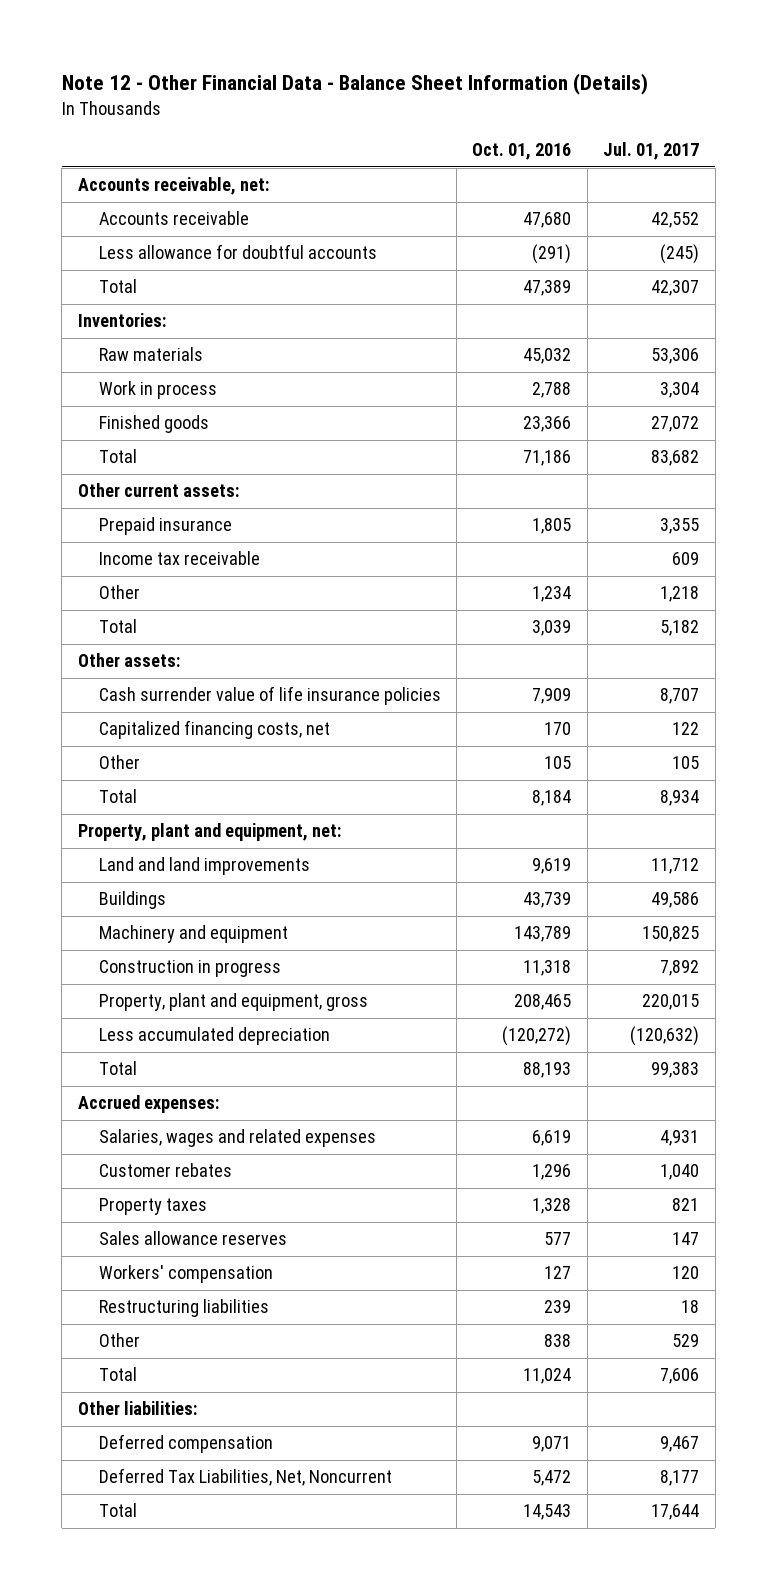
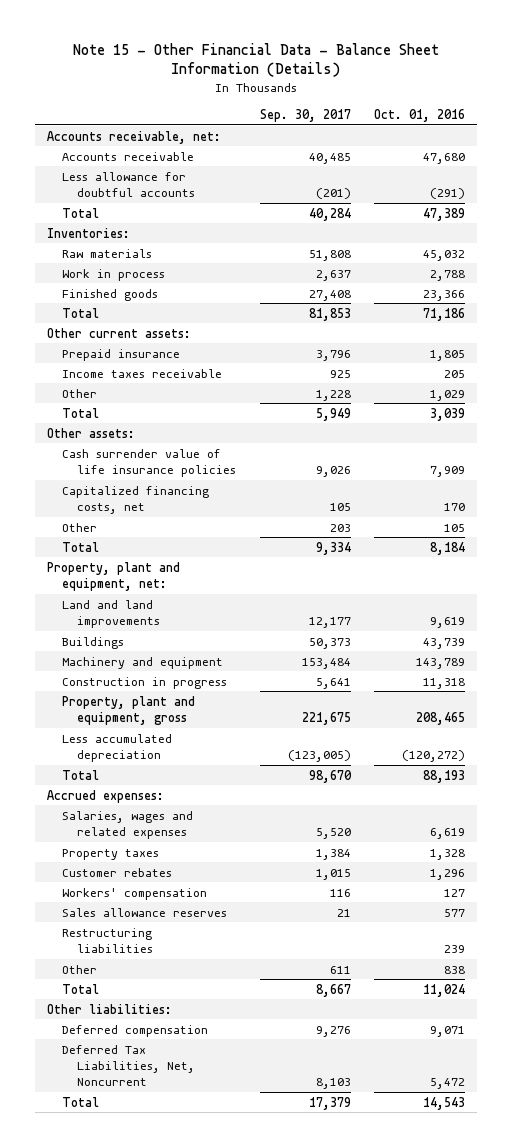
- Note 12 - Other Financial Data - Balance Sheet Information (Details)
+ Note 15 - Other Financial Data - Balance Sheet Information (Details)
- | Oct. 01, 2016 | Jul. 01, 2017
+ | Sep. 30, 2017 | Oct. 01, 2016
- Income tax receivable | | 609
- Other | 1,234 | 1,218
+ Income taxes receivable | 925 | 205
+ Other | 1,228 | 1,029
moved down: Customer rebates | 1,015 | 1,296
moved down: Sales allowance reserves | 21 | 577

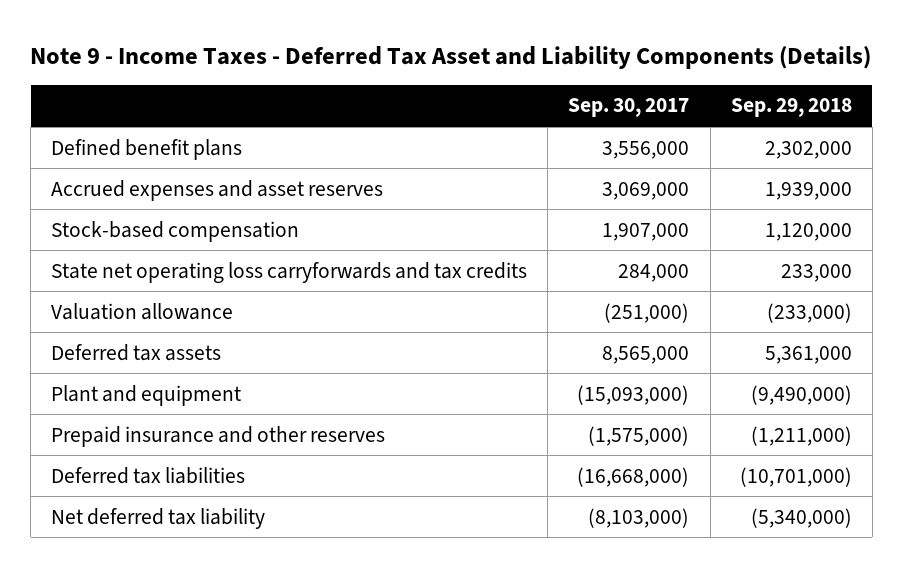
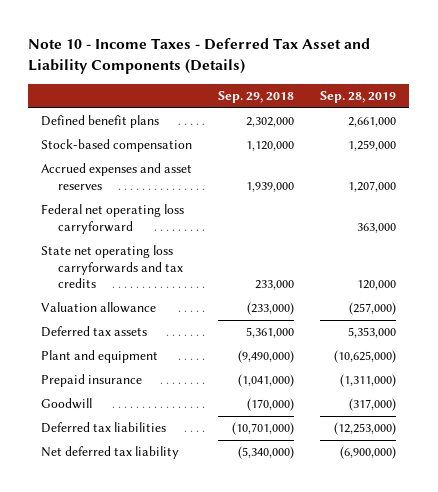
- Note 9 - Income Taxes - Deferred Tax Asset and Liability Components (Details)
+ Note 10 - Income Taxes - Deferred Tax Asset and Liability Components (Details)
- | Sep. 30, 2017 | Sep. 29, 2018
+ | Sep. 29, 2018 | Sep. 28, 2019
moved down: Accrued expenses and asset reserves | 1,939,000 | 1,207,000
+ Federal net operating loss carryforward | | 363,000
- Prepaid insurance and other reserves | (1,575,000) | (1,211,000)
+ Prepaid insurance | (1,041,000) | (1,311,000)
+ Goodwill | (170,000) | (317,000)

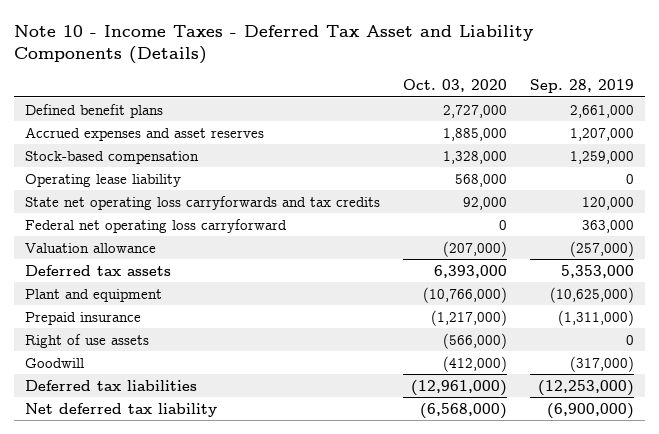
- | Sep. 29, 2018 | Sep. 28, 2019
+ | Oct. 03, 2020 | Sep. 28, 2019
moved down: Stock-based compensation | 1,328,000 | 1,259,000
+ Operating lease liability | 568,000 | 0
moved down: Federal net operating loss carryforward | 0 | 363,000
+ Right of use assets | (566,000) | 0

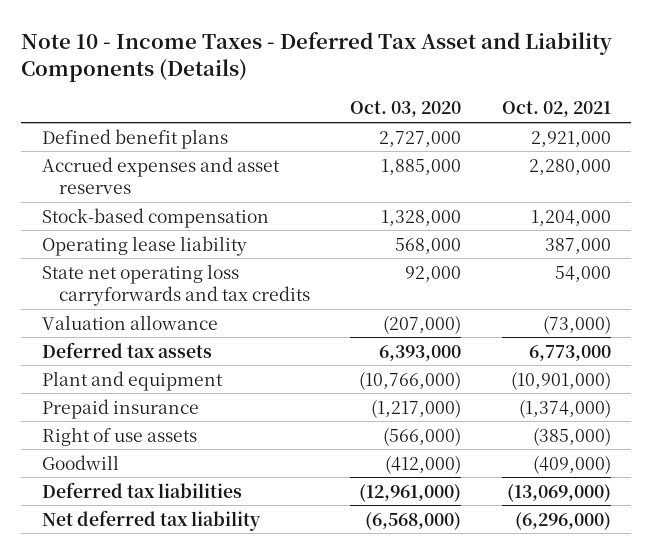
- | Oct. 03, 2020 | Sep. 28, 2019
+ | Oct. 03, 2020 | Oct. 02, 2021
- Federal net operating loss carryforward | 0 | 363,000

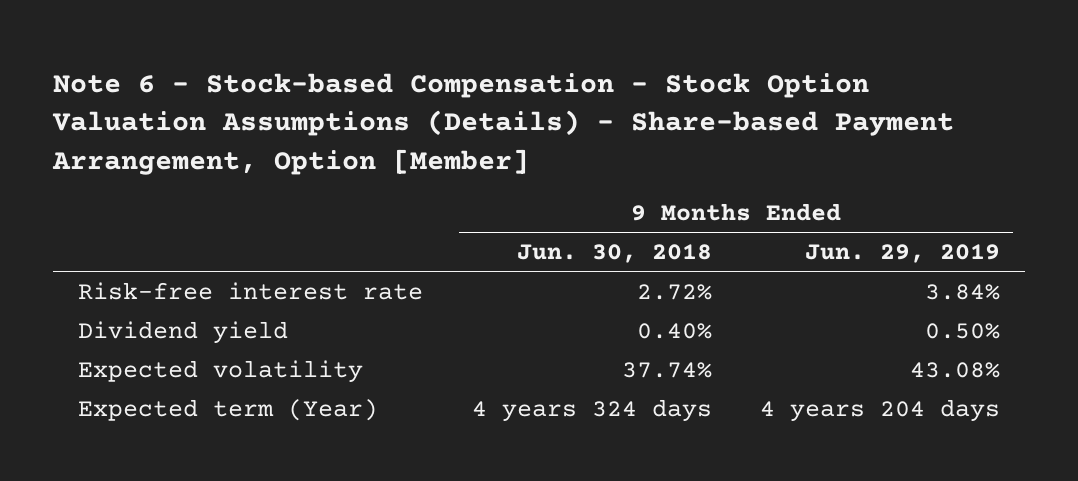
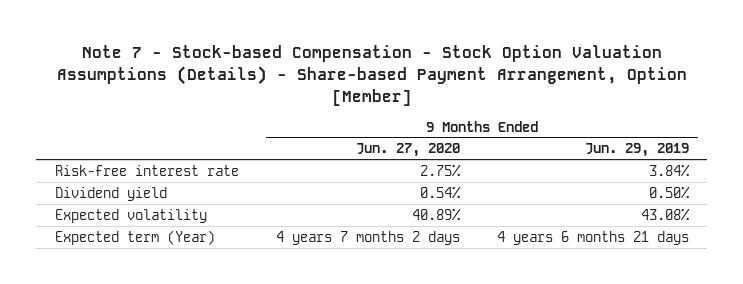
- Note 6 - Stock-based Compensation - Stock Option Valuation Assumptions (Details) - Share-based Payment Arrangement, Option [Member]
+ Note 7 - Stock-based Compensation - Stock Option Valuation Assumptions (Details) - Share-based Payment Arrangement, Option [Member]
- | 9 Months Ended Jun. 30, 2018 | 9 Months Ended Jun. 29, 2019
+ | 9 Months Ended Jun. 27, 2020 | 9 Months Ended Jun. 29, 2019
- Expected term (Year) | 4 years 324 days | 4 years 204 days
+ Expected term (Year) | 4 years 7 months 2 days | 4 years 6 months 21 days

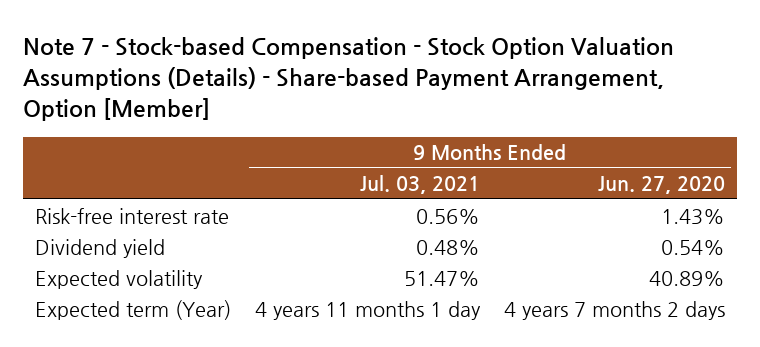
- | 9 Months Ended Jun. 27, 2020 | 9 Months Ended Jun. 29, 2019
+ | 9 Months Ended Jul. 03, 2021 | 9 Months Ended Jun. 27, 2020
- Risk-free interest rate | 2.75% | 3.84%
+ Risk-free interest rate | 0.56% | 1.43%

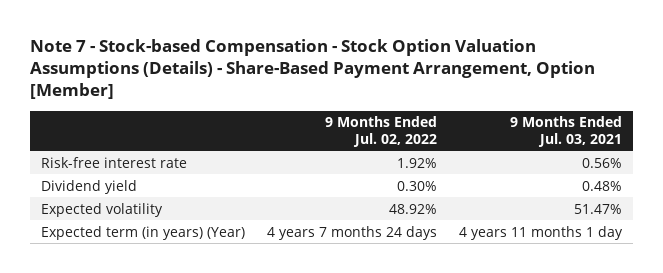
- Note 7 - Stock-based Compensation - Stock Option Valuation Assumptions (Details) - Share-based Payment Arrangement, Option [Member]
+ Note 7 - Stock-based Compensation - Stock Option Valuation Assumptions (Details) - Share-Based Payment Arrangement, Option [Member]
- | 9 Months Ended Jul. 03, 2021 | 9 Months Ended Jun. 27, 2020
+ | 9 Months Ended Jul. 02, 2022 | 9 Months Ended Jul. 03, 2021
- Expected term (Year) | 4 years 11 months 1 day | 4 years 7 months 2 days
+ Expected term (in years) (Year) | 4 years 7 months 24 days | 4 years 11 months 1 day

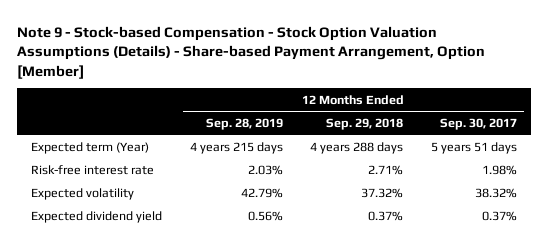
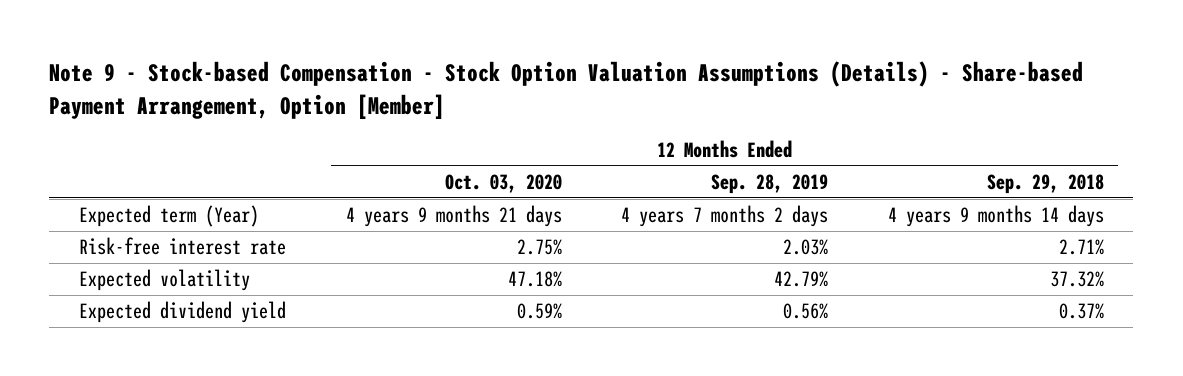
- | 12 Months Ended Sep. 28, 2019 | 12 Months Ended Sep. 29, 2018 | 12 Months Ended Sep. 30, 2017
+ | 12 Months Ended Oct. 03, 2020 | 12 Months Ended Sep. 28, 2019 | 12 Months Ended Sep. 29, 2018
- Expected term (Year) | 4 years 215 days | 4 years 288 days | 5 years 51 days
+ Expected term (Year) | 4 years 9 months 21 days | 4 years 7 months 2 days | 4 years 9 months 14 days

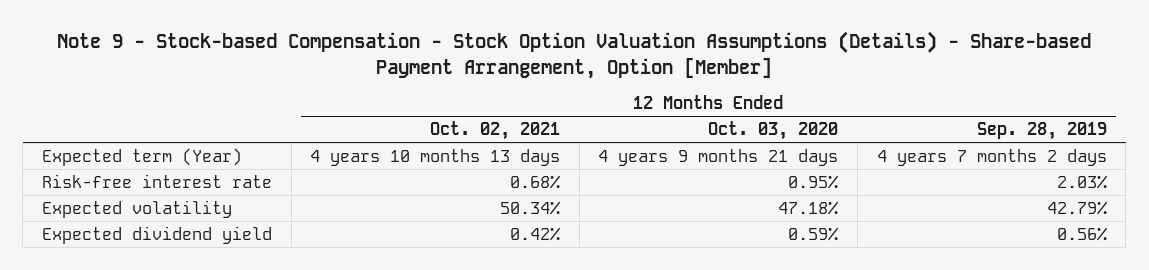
- | 12 Months Ended Oct. 03, 2020 | 12 Months Ended Sep. 28, 2019 | 12 Months Ended Sep. 29, 2018
+ | 12 Months Ended Oct. 02, 2021 | 12 Months Ended Oct. 03, 2020 | 12 Months Ended Sep. 28, 2019
- Risk-free interest rate | 2.75% | 2.03% | 2.71%
+ Risk-free interest rate | 0.68% | 0.95% | 2.03%

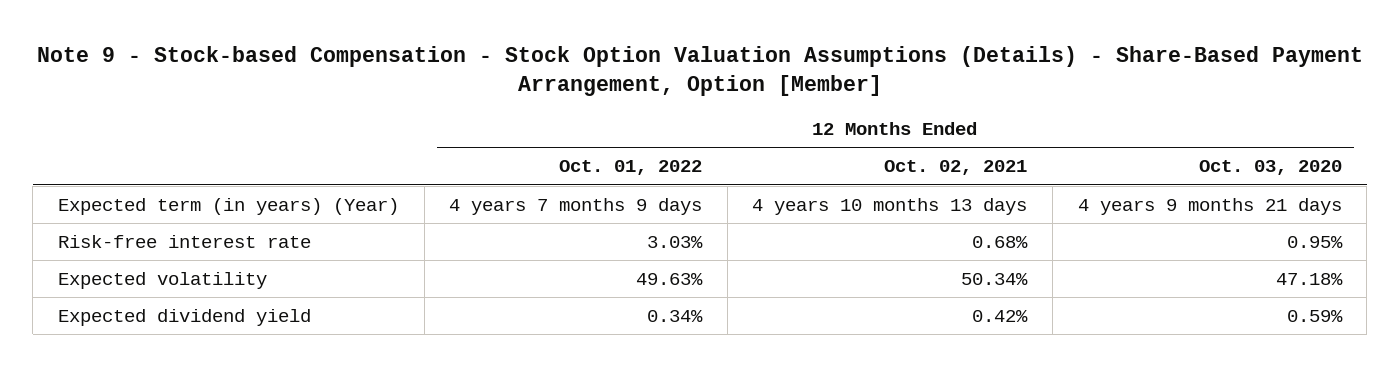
- Note 9 - Stock-based Compensation - Stock Option Valuation Assumptions (Details) - Share-based Payment Arrangement, Option [Member]
+ Note 9 - Stock-based Compensation - Stock Option Valuation Assumptions (Details) - Share-Based Payment Arrangement, Option [Member]
- | 12 Months Ended Oct. 02, 2021 | 12 Months Ended Oct. 03, 2020 | 12 Months Ended Sep. 28, 2019
+ | 12 Months Ended Oct. 01, 2022 | 12 Months Ended Oct. 02, 2021 | 12 Months Ended Oct. 03, 2020
- Expected term (Year) | 4 years 10 months 13 days | 4 years 9 months 21 days | 4 years 7 months 2 days
+ Expected term (in years) (Year) | 4 years 7 months 9 days | 4 years 10 months 13 days | 4 years 9 months 21 days

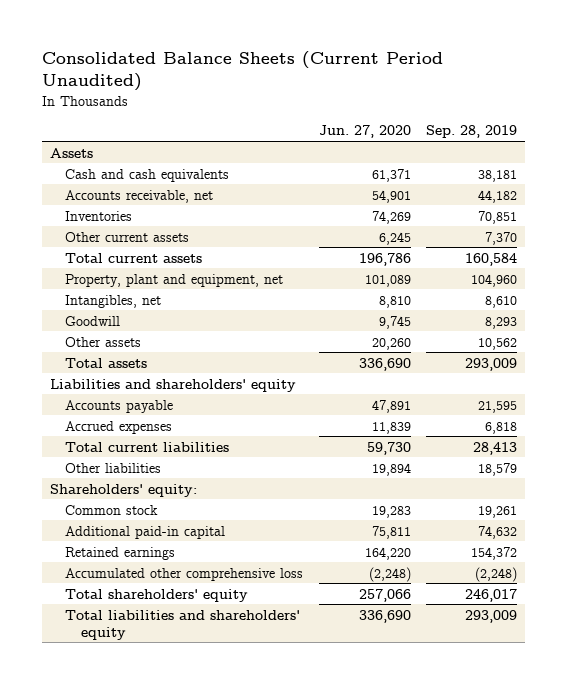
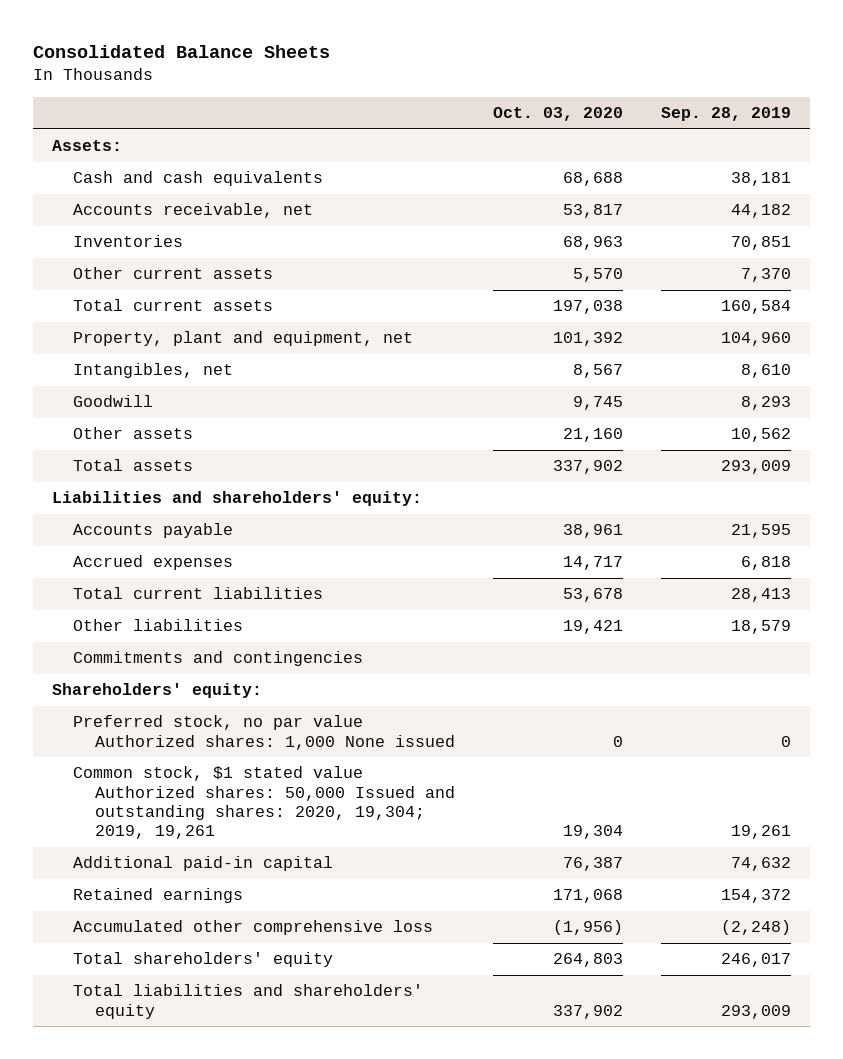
- Consolidated Balance Sheets (Current Period Unaudited)
+ Consolidated Balance Sheets
- | Jun. 27, 2020 | Sep. 28, 2019
+ | Oct. 03, 2020 | Sep. 28, 2019
- Assets
+ Assets:
- Liabilities and shareholders' equity
+ Liabilities and shareholders' equity:
+ Commitments and contingencies
- Common stock | 19,283 | 19,261
+ Preferred stock, no par value Authorized shares: 1,000 None issued | 0 | 0
+ Common stock, $1 stated value Authorized shares: 50,000 Issued and outstanding shares: 2020, 19,304; 2019, 19,261 | 19,304 | 19,261

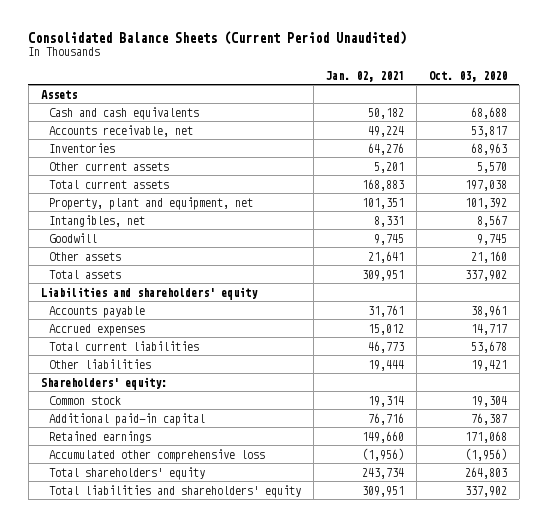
- Consolidated Balance Sheets
+ Consolidated Balance Sheets (Current Period Unaudited)
- | Oct. 03, 2020 | Sep. 28, 2019
+ | Jan. 02, 2021 | Oct. 03, 2020
- Assets:
+ Assets
- Liabilities and shareholders' equity:
+ Liabilities and shareholders' equity
- Commitments and contingencies
- Preferred stock, no par value Authorized shares: 1,000 None issued | 0 | 0
- Common stock, $1 stated value Authorized shares: 50,000 Issued and outstanding shares: 2020, 19,304; 2019, 19,261 | 19,304 | 19,261
+ Common stock | 19,314 | 19,304

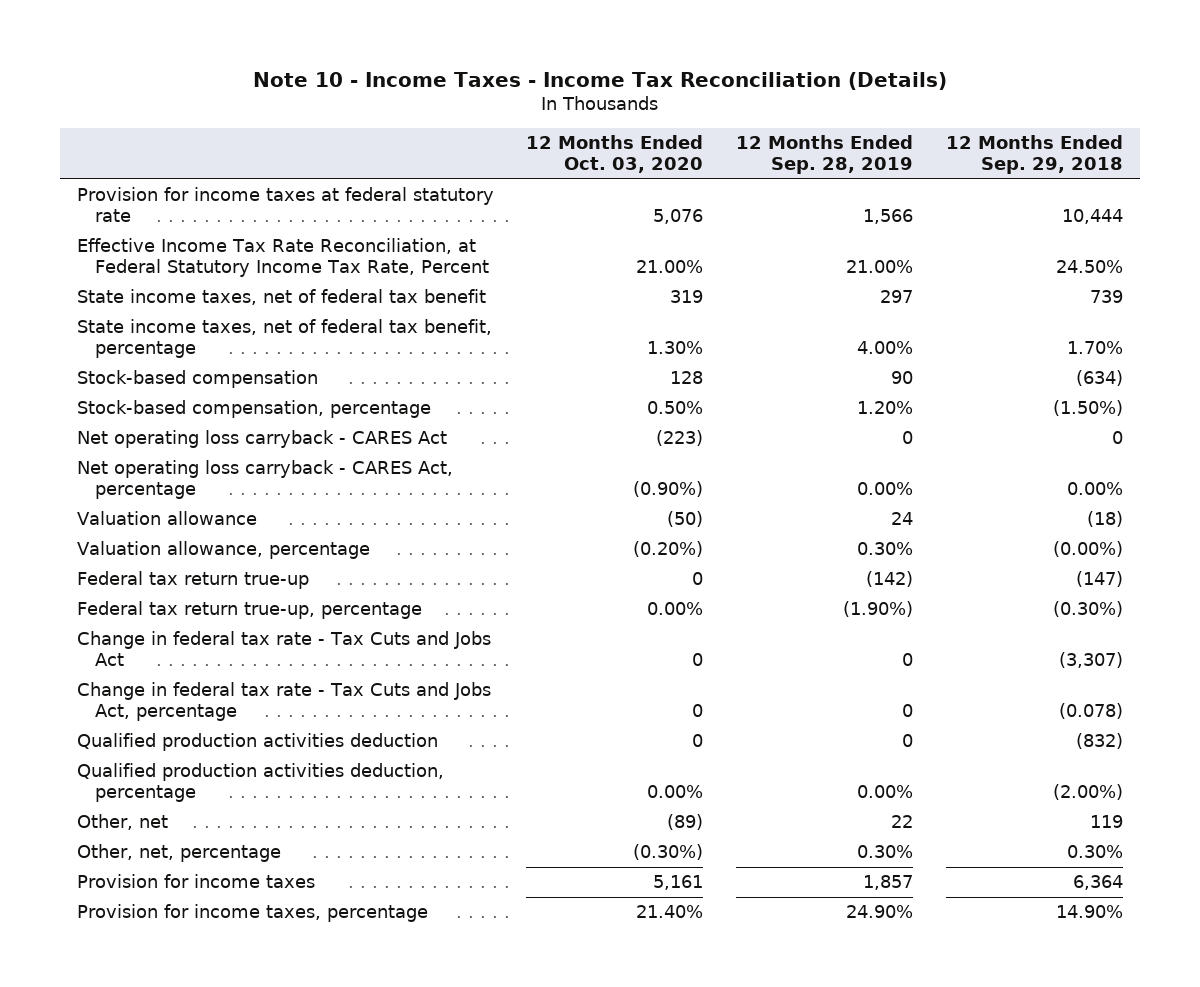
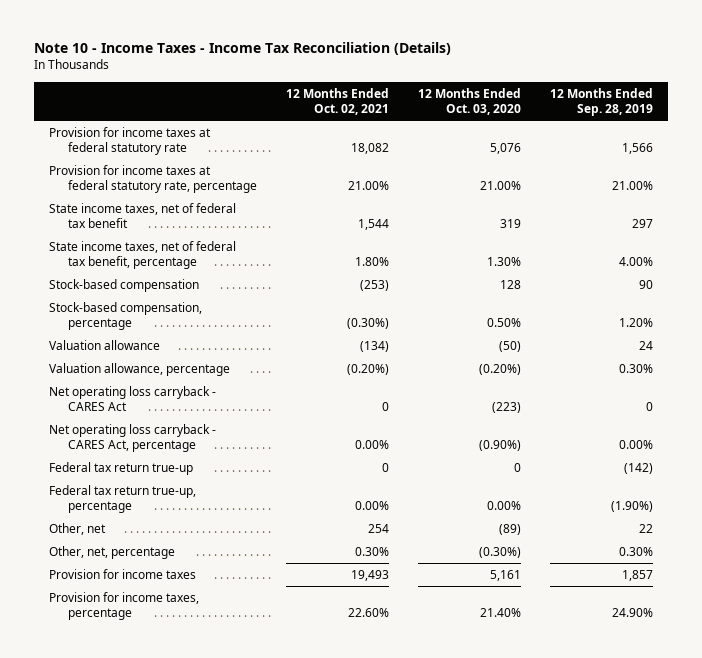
- | 12 Months Ended Oct. 03, 2020 | 12 Months Ended Sep. 28, 2019 | 12 Months Ended Sep. 29, 2018
+ | 12 Months Ended Oct. 02, 2021 | 12 Months Ended Oct. 03, 2020 | 12 Months Ended Sep. 28, 2019
- Effective Income Tax Rate Reconciliation, at Federal Statutory Income Tax Rate, Percent | 21.00% | 21.00% | 24.50%
+ Provision for income taxes at federal statutory rate, percentage | 21.00% | 21.00% | 21.00%
moved down: Net operating loss carryback - CARES Act | 0 | (223) | 0
moved down: Net operating loss carryback - CARES Act, percentage | 0.00% | (0.90%) | 0.00%
- Change in federal tax rate - Tax Cuts and Jobs Act | 0 | 0 | (3,307)
- Change in federal tax rate - Tax Cuts and Jobs Act, percentage | 0 | 0 | (0.078)
- Qualified production activities deduction | 0 | 0 | (832)
- Qualified production activities deduction, percentage | 0.00% | 0.00% | (2.00%)

